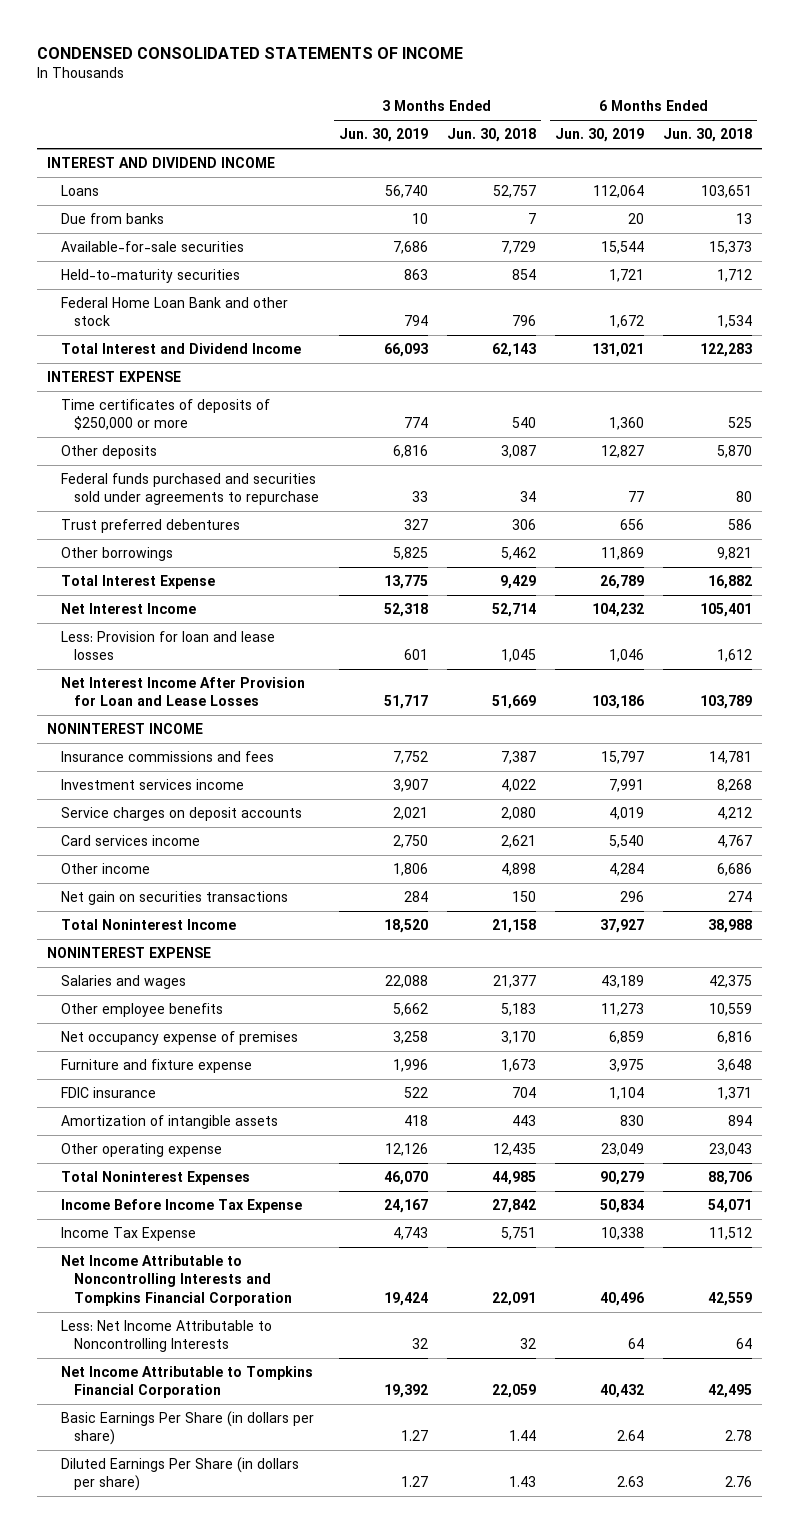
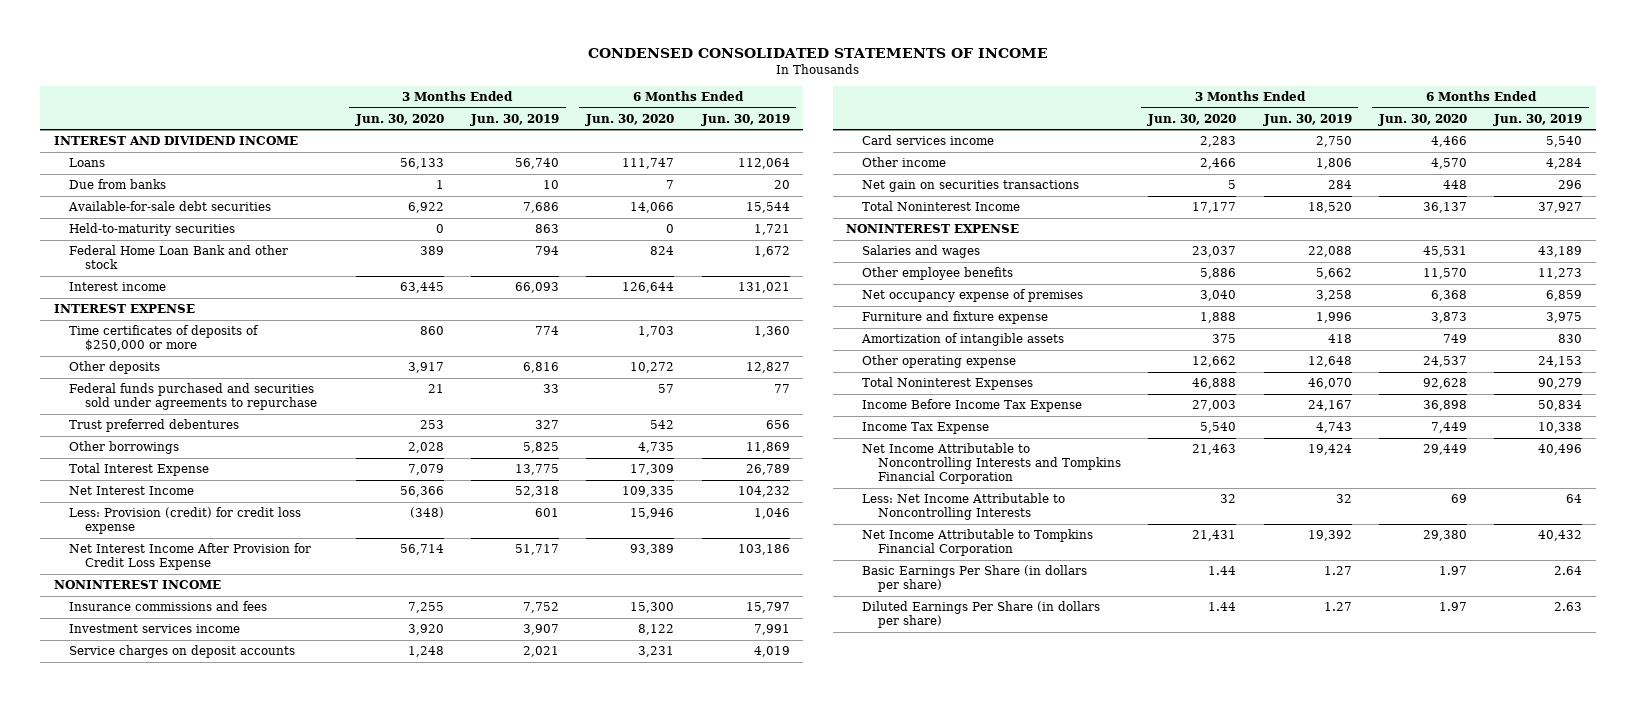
- | 3 Months Ended Jun. 30, 2019 | 3 Months Ended Jun. 30, 2018 | 6 Months Ended Jun. 30, 2019 | 6 Months Ended Jun. 30, 2018
+ | 3 Months Ended Jun. 30, 2020 | 3 Months Ended Jun. 30, 2019 | 6 Months Ended Jun. 30, 2020 | 6 Months Ended Jun. 30, 2019
- Available-for-sale securities | 7,686 | 7,729 | 15,544 | 15,373
+ Available-for-sale debt securities | 6,922 | 7,686 | 14,066 | 15,544
- Total Interest and Dividend Income | 66,093 | 62,143 | 131,021 | 122,283
+ Interest income | 63,445 | 66,093 | 126,644 | 131,021
- Less: Provision for loan and lease losses | 601 | 1,045 | 1,046 | 1,612
- Net Interest Income After Provision for Loan and Lease Losses | 51,717 | 51,669 | 103,186 | 103,789
+ Less: Provision (credit) for credit loss expense | (348) | 601 | 15,946 | 1,046
+ Net Interest Income After Provision for Credit Loss Expense | 56,714 | 51,717 | 93,389 | 103,186
- FDIC insurance | 522 | 704 | 1,104 | 1,371
- Other operating expense | 12,126 | 12,435 | 23,049 | 23,043
+ Other operating expense | 12,662 | 12,648 | 24,537 | 24,153

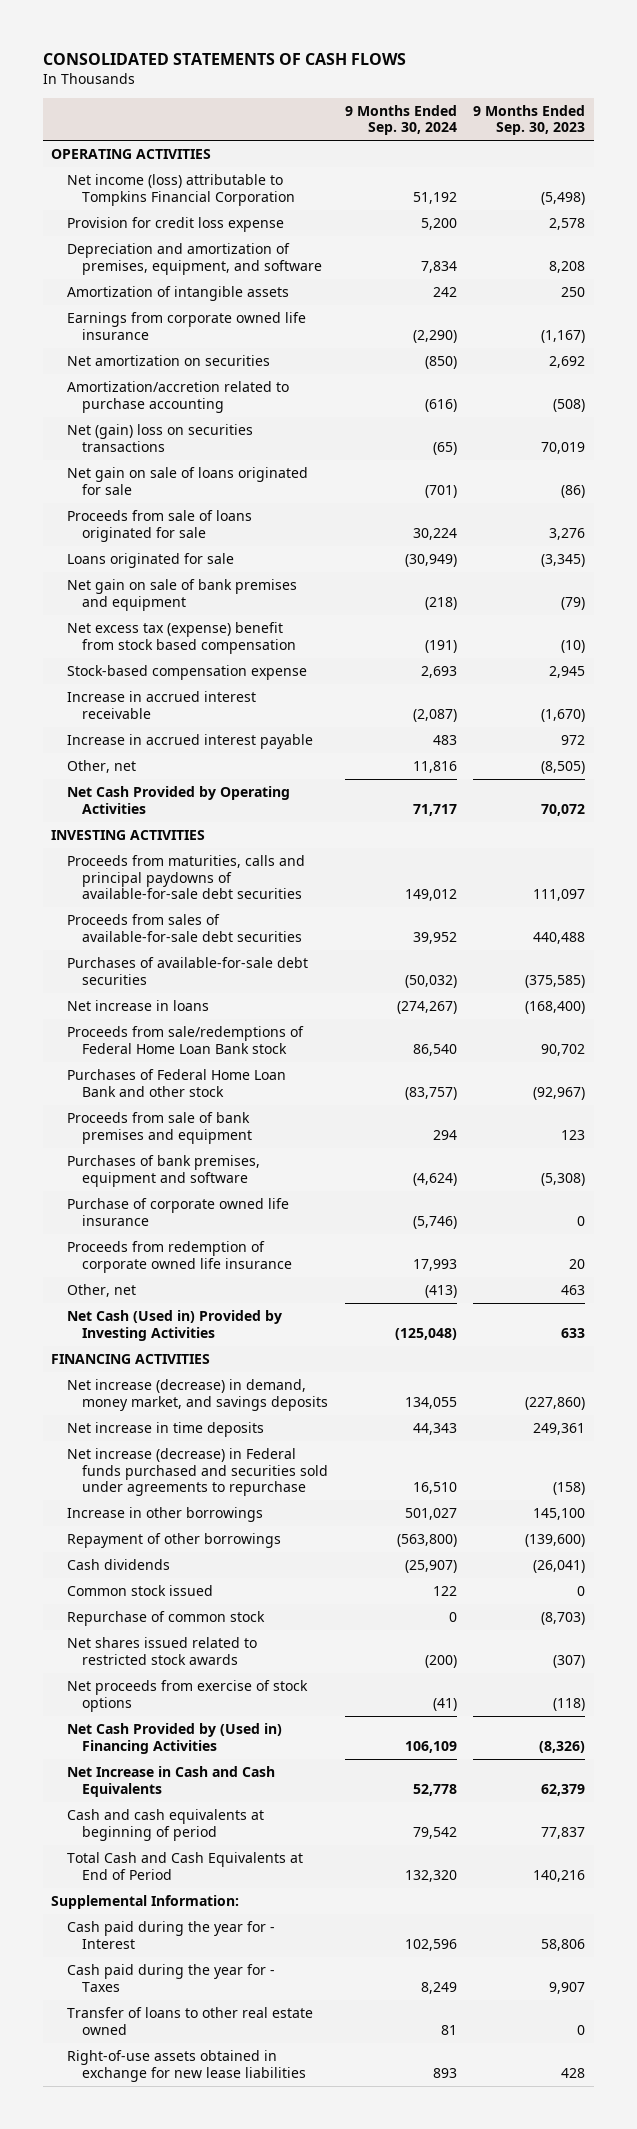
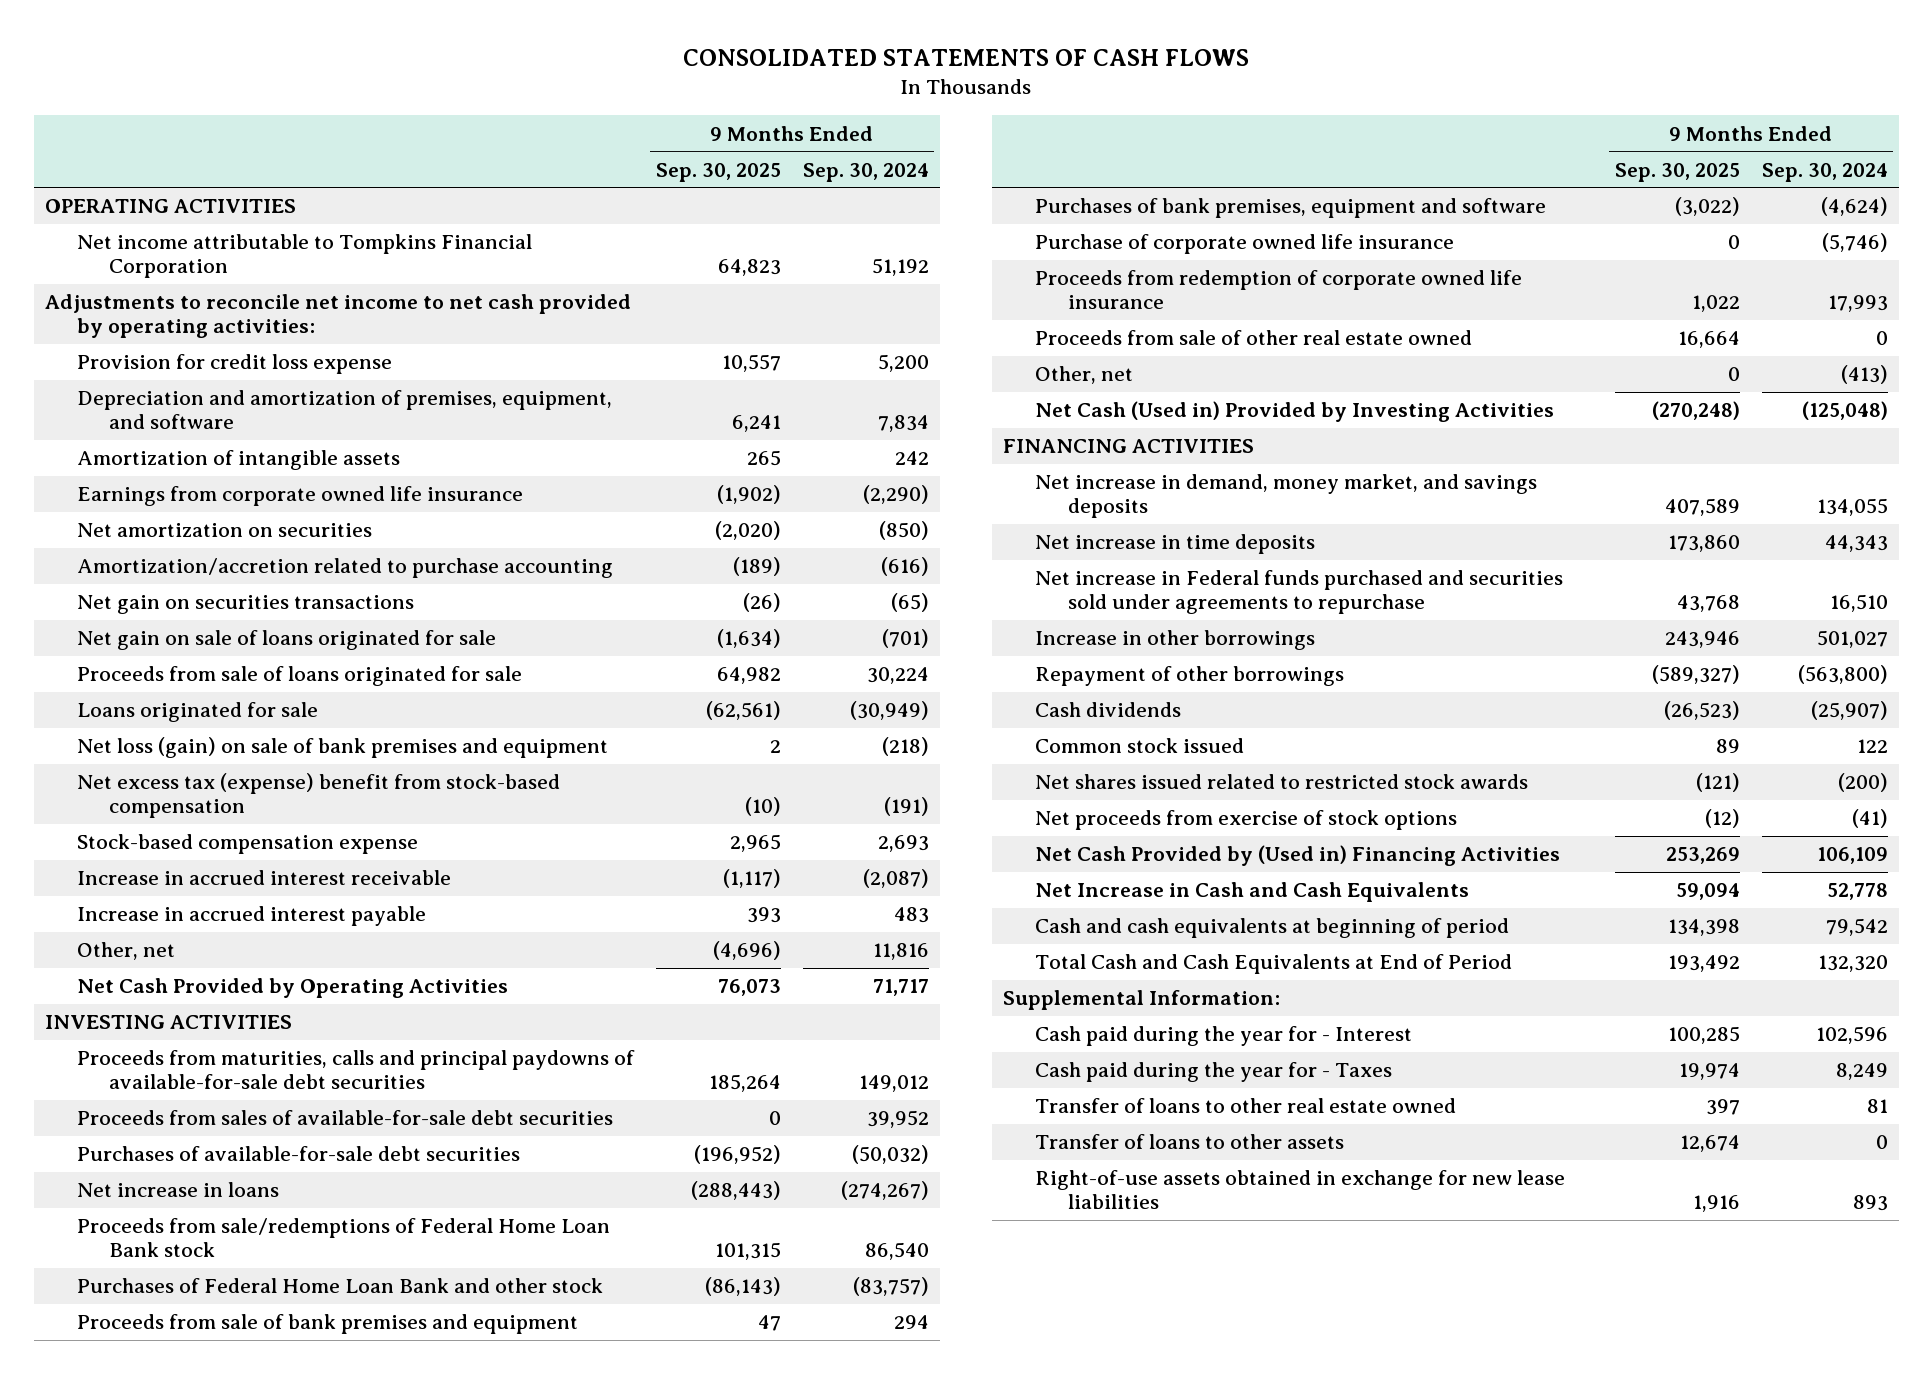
- | 9 Months Ended Sep. 30, 2024 | 9 Months Ended Sep. 30, 2023
+ | 9 Months Ended Sep. 30, 2025 | 9 Months Ended Sep. 30, 2024
- Net income (loss) attributable to Tompkins Financial Corporation | 51,192 | (5,498)
+ Net income attributable to Tompkins Financial Corporation | 64,823 | 51,192
+ Adjustments to reconcile net income to net cash provided by operating activities:
- Net (gain) loss on securities transactions | (65) | 70,019
+ Net gain on securities transactions | (26) | (65)
- Net gain on sale of bank premises and equipment | (218) | (79)
- Net excess tax (expense) benefit from stock based compensation | (191) | (10)
+ Net loss (gain) on sale of bank premises and equipment | 2 | (218)
+ Net excess tax (expense) benefit from stock-based compensation | (10) | (191)
+ Proceeds from sale of other real estate owned | 16,664 | 0
- Net increase (decrease) in demand, money market, and savings deposits | 134,055 | (227,860)
+ Net increase in demand, money market, and savings deposits | 407,589 | 134,055
- Net increase (decrease) in Federal funds purchased and securities sold under agreements to repurchase | 16,510 | (158)
+ Net increase in Federal funds purchased and securities sold under agreements to repurchase | 43,768 | 16,510
- Repurchase of common stock | 0 | (8,703)
+ Transfer of loans to other assets | 12,674 | 0

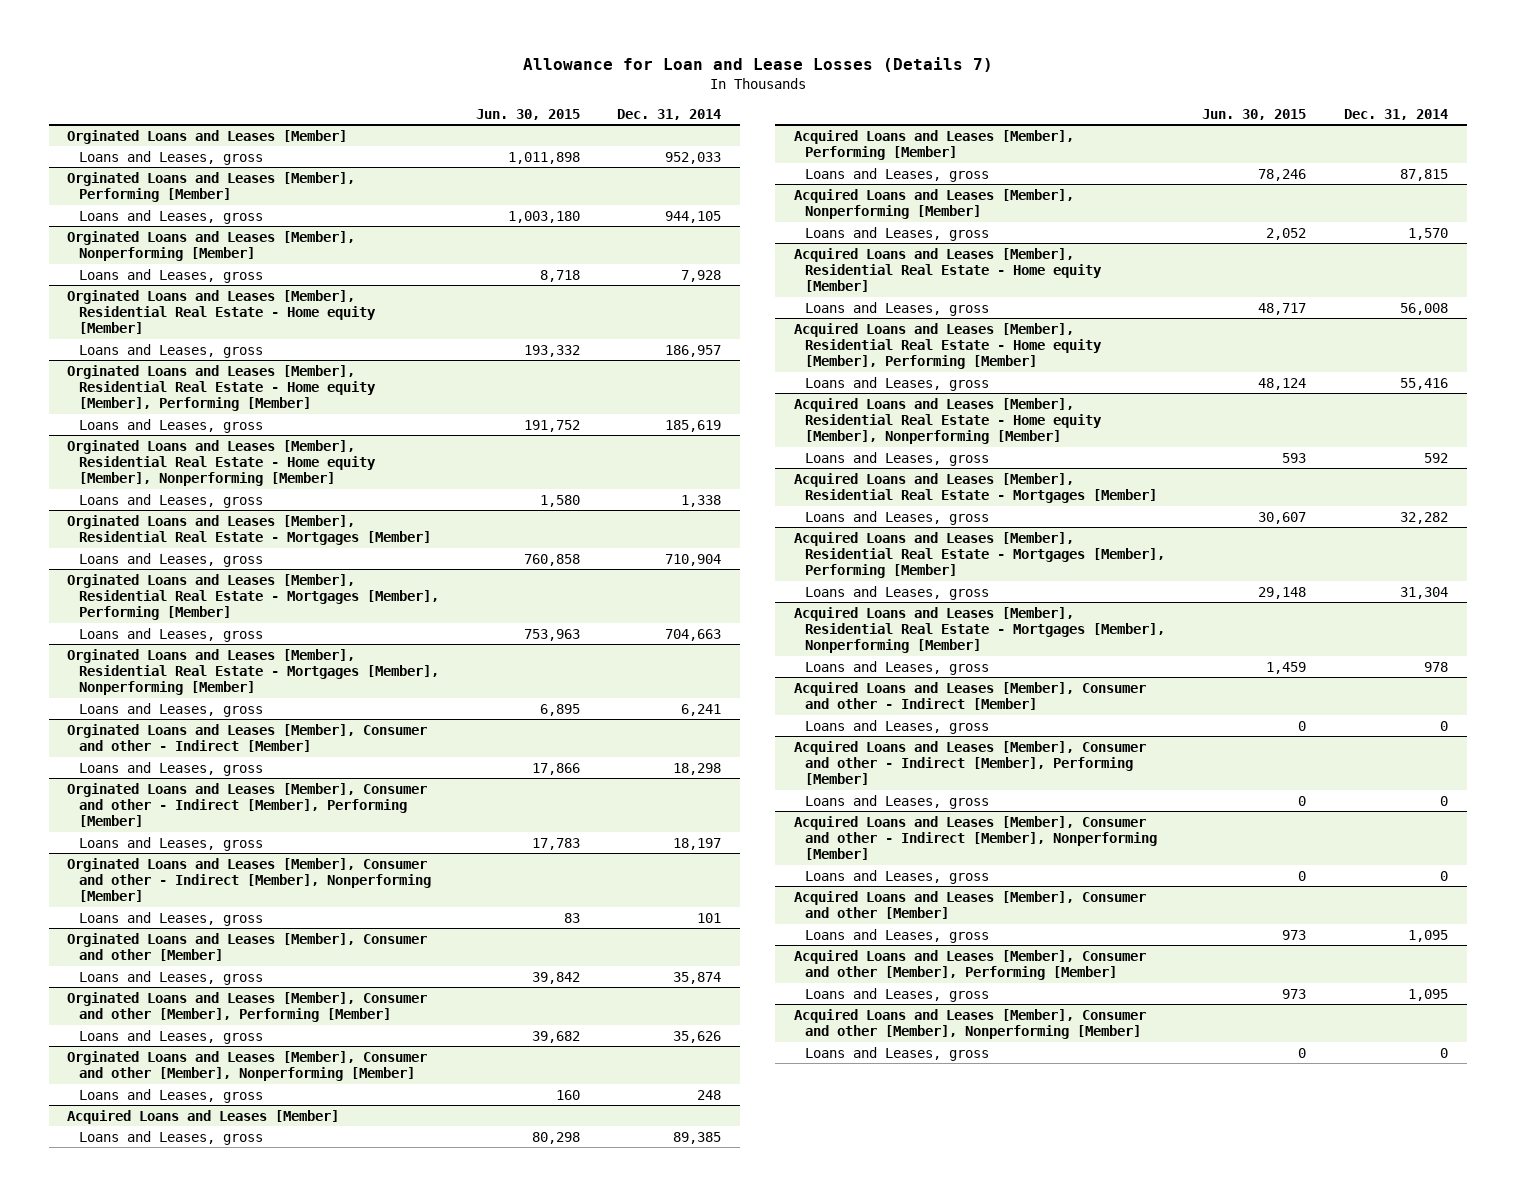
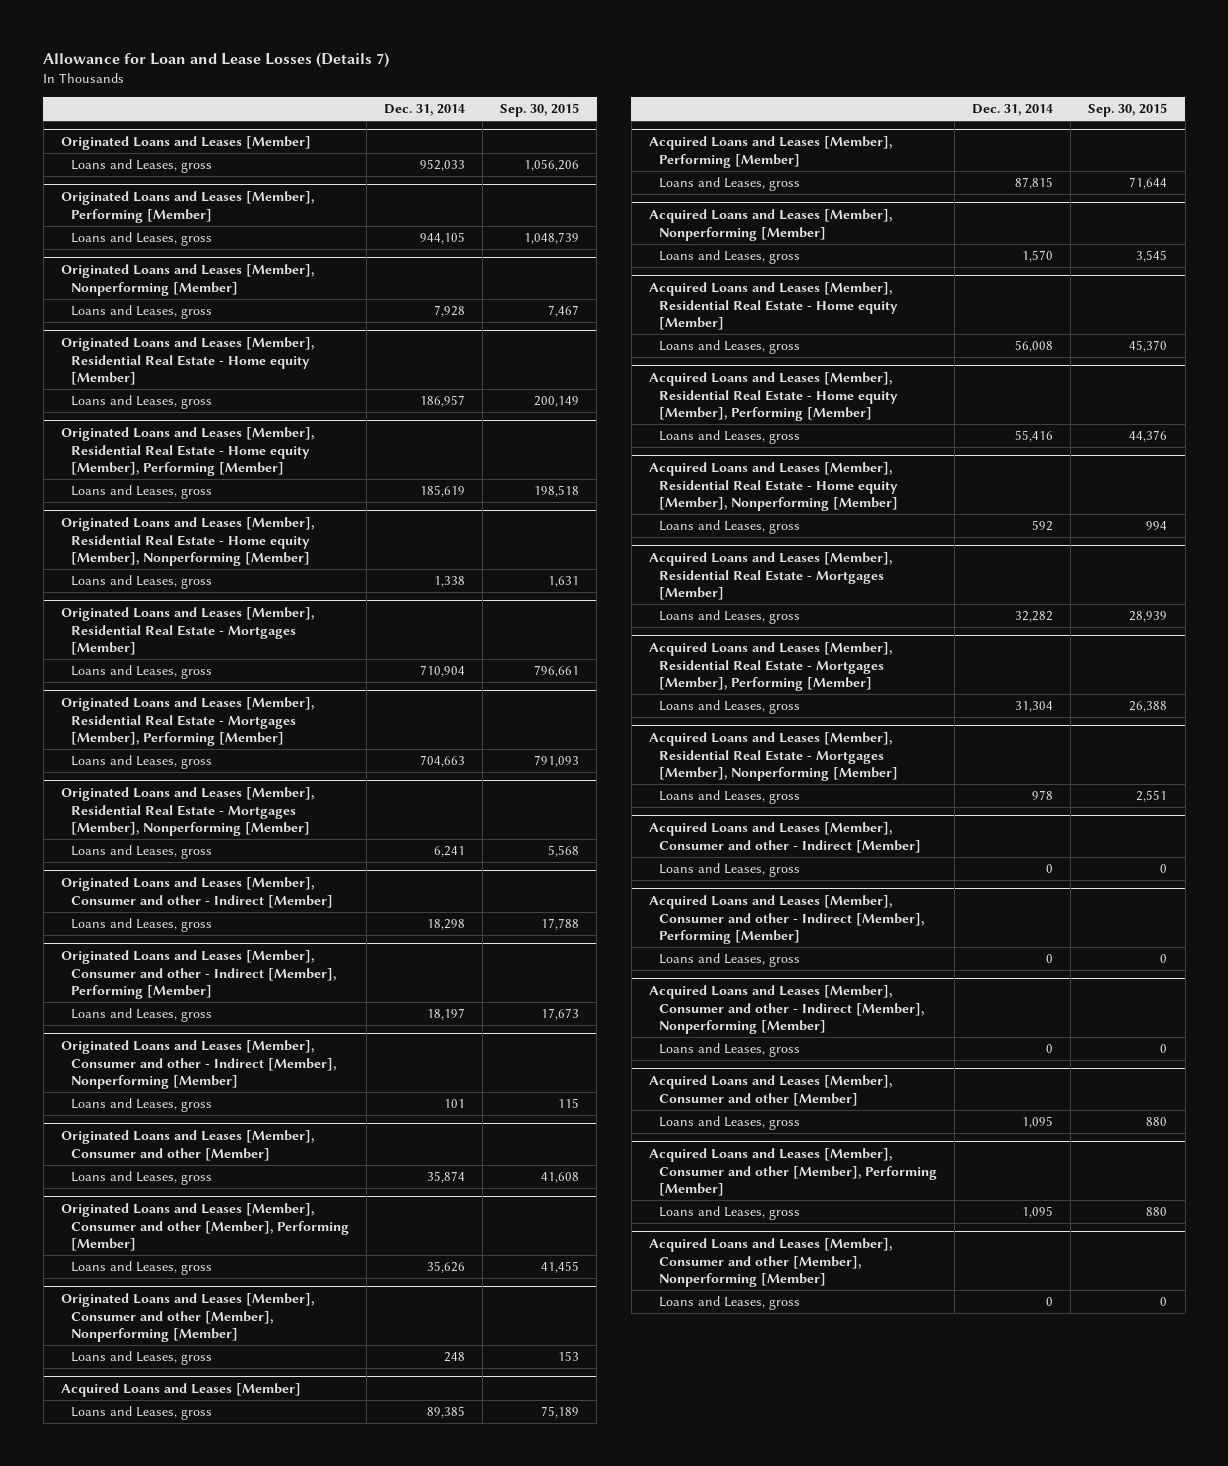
- | Jun. 30, 2015 | Dec. 31, 2014
+ | Dec. 31, 2014 | Sep. 30, 2015
- Orginated Loans and Leases [Member]
+ Originated Loans and Leases [Member]
- Orginated Loans and Leases [Member], Performing [Member]
+ Originated Loans and Leases [Member], Performing [Member]
- Orginated Loans and Leases [Member], Nonperforming [Member]
+ Originated Loans and Leases [Member], Nonperforming [Member]
- Orginated Loans and Leases [Member], Residential Real Estate - Home equity [Member]
+ Originated Loans and Leases [Member], Residential Real Estate - Home equity [Member]
- Orginated Loans and Leases [Member], Residential Real Estate - Home equity [Member], Performing [Member]
+ Originated Loans and Leases [Member], Residential Real Estate - Home equity [Member], Performing [Member]
- Orginated Loans and Leases [Member], Residential Real Estate - Home equity [Member], Nonperforming [Member]
+ Originated Loans and Leases [Member], Residential Real Estate - Home equity [Member], Nonperforming [Member]
- Orginated Loans and Leases [Member], Residential Real Estate - Mortgages [Member]
+ Originated Loans and Leases [Member], Residential Real Estate - Mortgages [Member]
- Orginated Loans and Leases [Member], Residential Real Estate - Mortgages [Member], Performing [Member]
+ Originated Loans and Leases [Member], Residential Real Estate - Mortgages [Member], Performing [Member]
- Orginated Loans and Leases [Member], Residential Real Estate - Mortgages [Member], Nonperforming [Member]
+ Originated Loans and Leases [Member], Residential Real Estate - Mortgages [Member], Nonperforming [Member]
- Orginated Loans and Leases [Member], Consumer and other - Indirect [Member]
+ Originated Loans and Leases [Member], Consumer and other - Indirect [Member]
- Orginated Loans and Leases [Member], Consumer and other - Indirect [Member], Performing [Member]
+ Originated Loans and Leases [Member], Consumer and other - Indirect [Member], Performing [Member]
- Orginated Loans and Leases [Member], Consumer and other - Indirect [Member], Nonperforming [Member]
+ Originated Loans and Leases [Member], Consumer and other - Indirect [Member], Nonperforming [Member]
- Orginated Loans and Leases [Member], Consumer and other [Member]
+ Originated Loans and Leases [Member], Consumer and other [Member]
- Orginated Loans and Leases [Member], Consumer and other [Member], Performing [Member]
+ Originated Loans and Leases [Member], Consumer and other [Member], Performing [Member]
- Orginated Loans and Leases [Member], Consumer and other [Member], Nonperforming [Member]
+ Originated Loans and Leases [Member], Consumer and other [Member], Nonperforming [Member]

